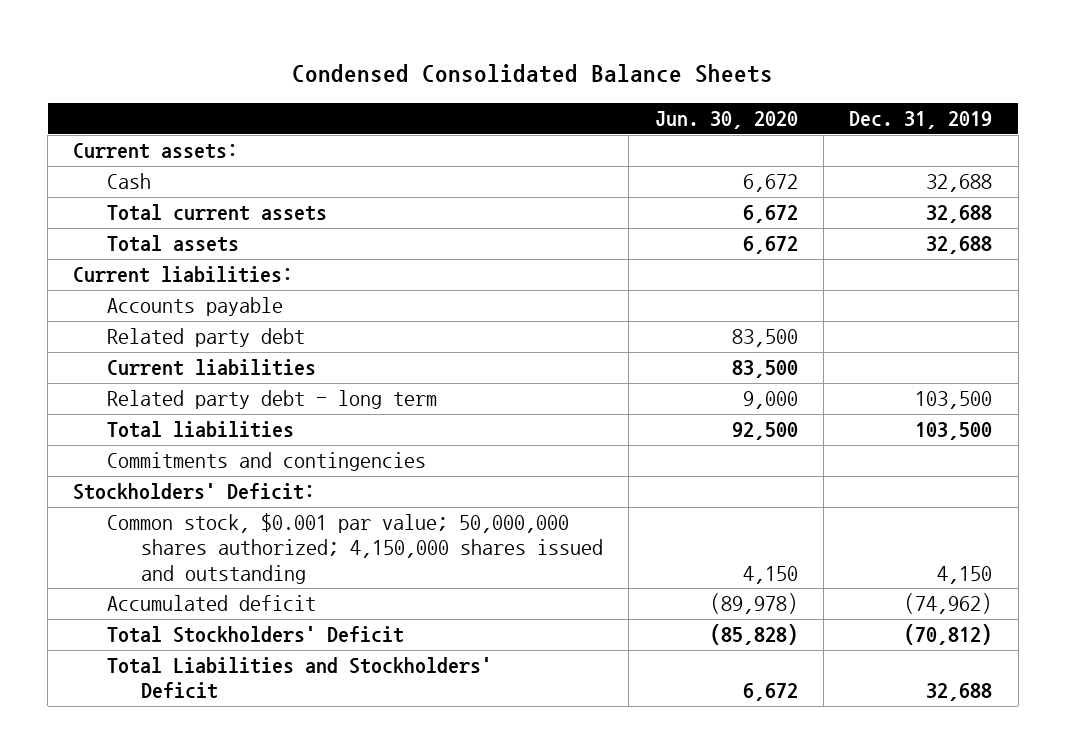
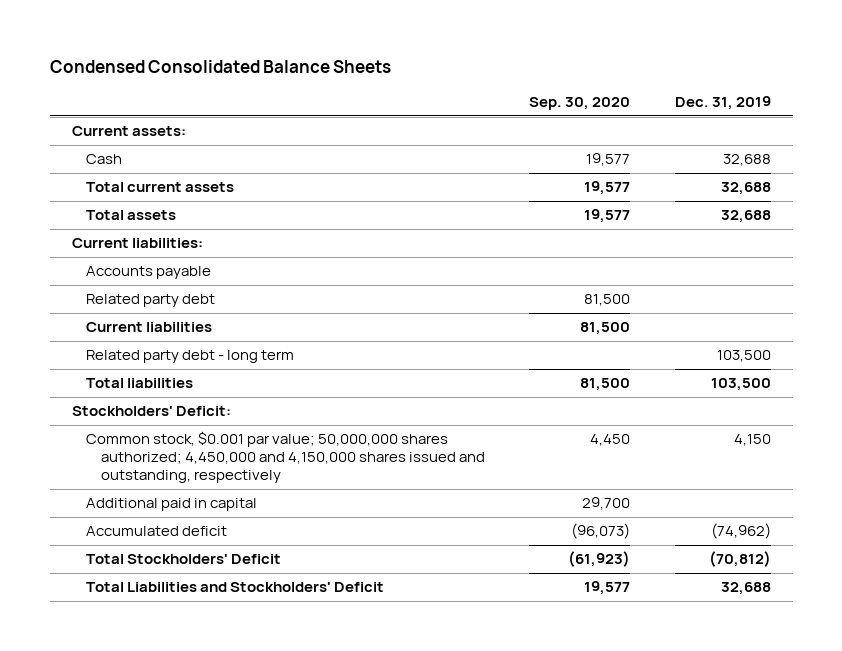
- | Jun. 30, 2020 | Dec. 31, 2019
+ | Sep. 30, 2020 | Dec. 31, 2019
- Commitments and contingencies
- Common stock, $0.001 par value; 50,000,000 shares authorized; 4,150,000 shares issued and outstanding | 4,150 | 4,150
+ Common stock, $0.001 par value; 50,000,000 shares authorized; 4,450,000 and 4,150,000 shares issued and outstanding, respectively | 4,450 | 4,150
+ Additional paid in capital | 29,700 |

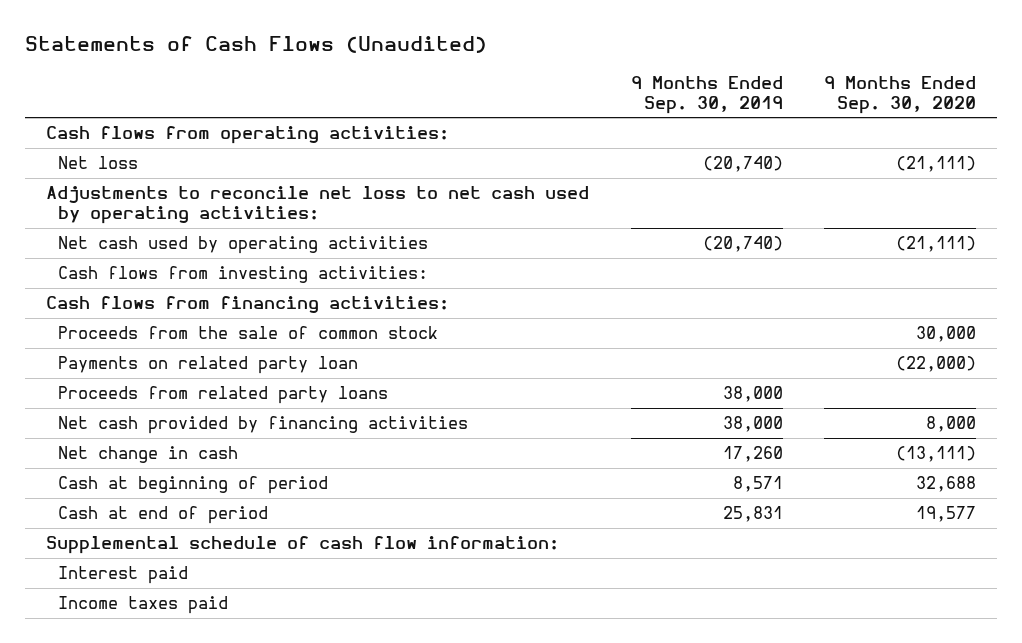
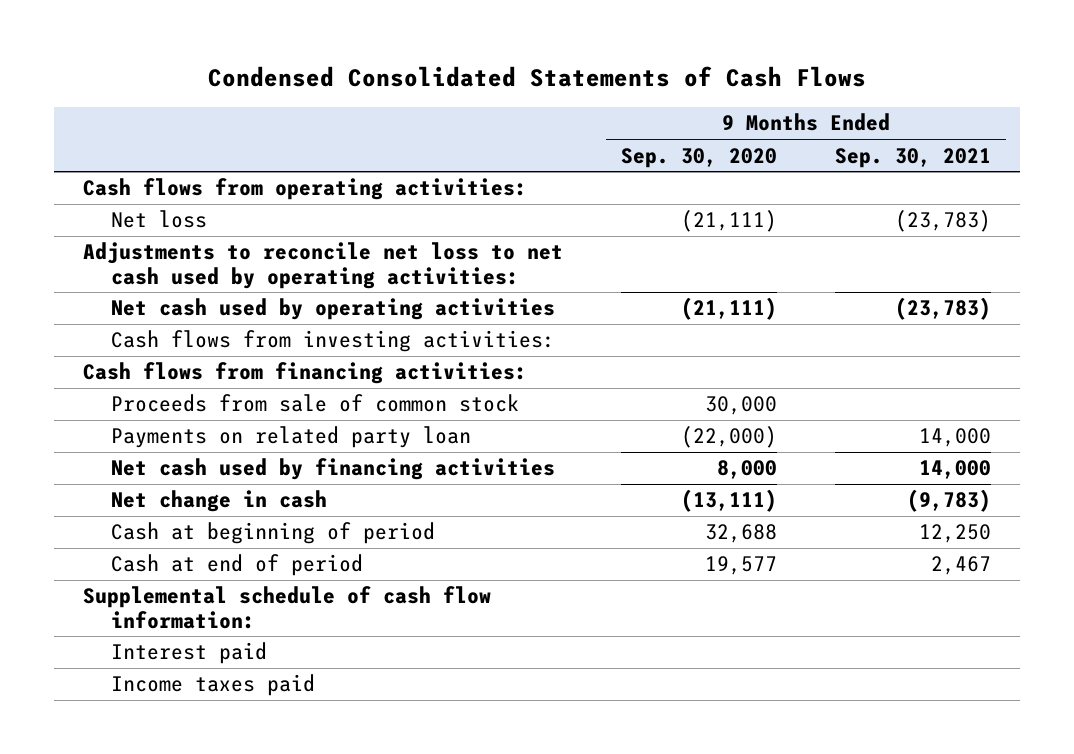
- Statements of Cash Flows (Unaudited)
+ Condensed Consolidated Statements of Cash Flows
- | 9 Months Ended Sep. 30, 2019 | 9 Months Ended Sep. 30, 2020
+ | 9 Months Ended Sep. 30, 2020 | 9 Months Ended Sep. 30, 2021
- Proceeds from the sale of common stock | | 30,000
+ Proceeds from sale of common stock | 30,000 |
- Proceeds from related party loans | 38,000 |
- Net cash provided by financing activities | 38,000 | 8,000
+ Net cash used by financing activities | 8,000 | 14,000

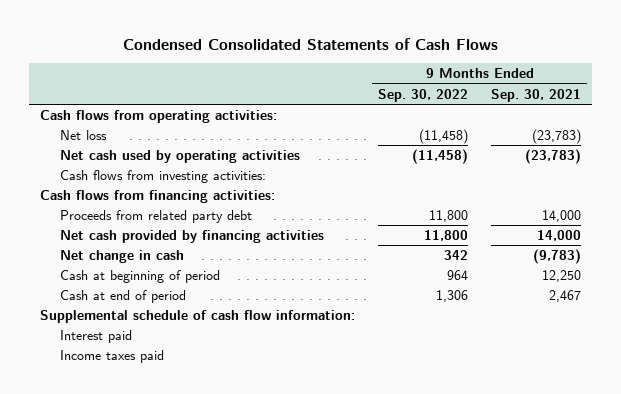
- | 9 Months Ended Sep. 30, 2020 | 9 Months Ended Sep. 30, 2021
+ | 9 Months Ended Sep. 30, 2022 | 9 Months Ended Sep. 30, 2021
- Adjustments to reconcile net loss to net cash used by operating activities:
- Proceeds from sale of common stock | 30,000 |
- Payments on related party loan | (22,000) | 14,000
- Net cash used by financing activities | 8,000 | 14,000
+ Proceeds from related party debt | 11,800 | 14,000
+ Net cash provided by financing activities | 11,800 | 14,000

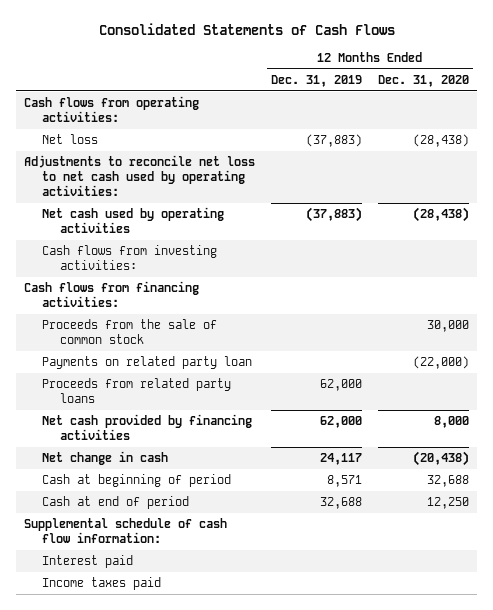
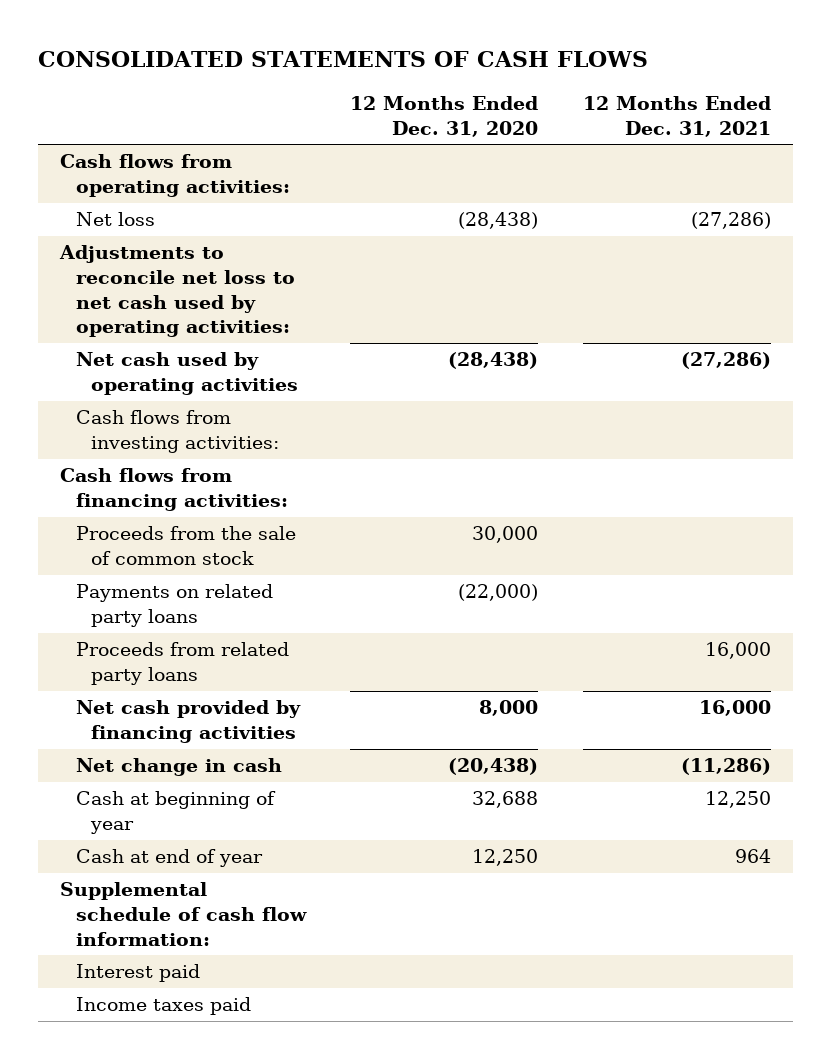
- Consolidated Statements of Cash Flows
+ CONSOLIDATED STATEMENTS OF CASH FLOWS
- | 12 Months Ended Dec. 31, 2019 | 12 Months Ended Dec. 31, 2020
+ | 12 Months Ended Dec. 31, 2020 | 12 Months Ended Dec. 31, 2021
- Payments on related party loan | | (22,000)
+ Payments on related party loans | (22,000) |
- Cash at beginning of period | 8,571 | 32,688
- Cash at end of period | 32,688 | 12,250
+ Cash at beginning of year | 32,688 | 12,250
+ Cash at end of year | 12,250 | 964

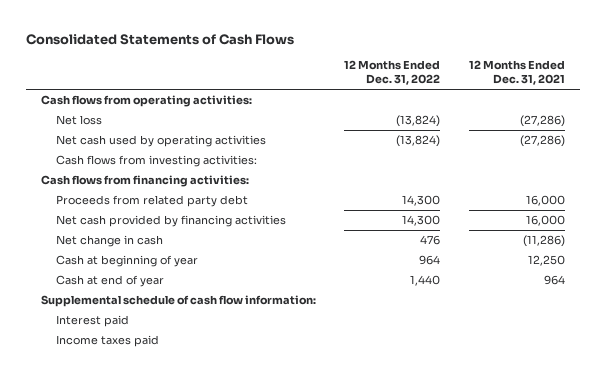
- CONSOLIDATED STATEMENTS OF CASH FLOWS
+ Consolidated Statements of Cash Flows
- | 12 Months Ended Dec. 31, 2020 | 12 Months Ended Dec. 31, 2021
+ | 12 Months Ended Dec. 31, 2022 | 12 Months Ended Dec. 31, 2021
- Adjustments to reconcile net loss to net cash used by operating activities:
- Proceeds from the sale of common stock | 30,000 |
- Payments on related party loans | (22,000) |
- Proceeds from related party loans | | 16,000
+ Proceeds from related party debt | 14,300 | 16,000

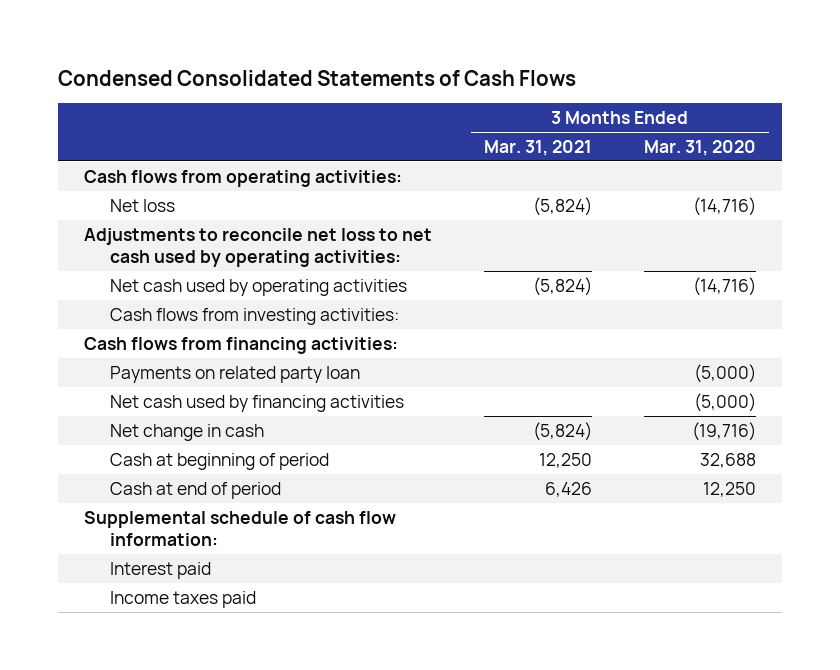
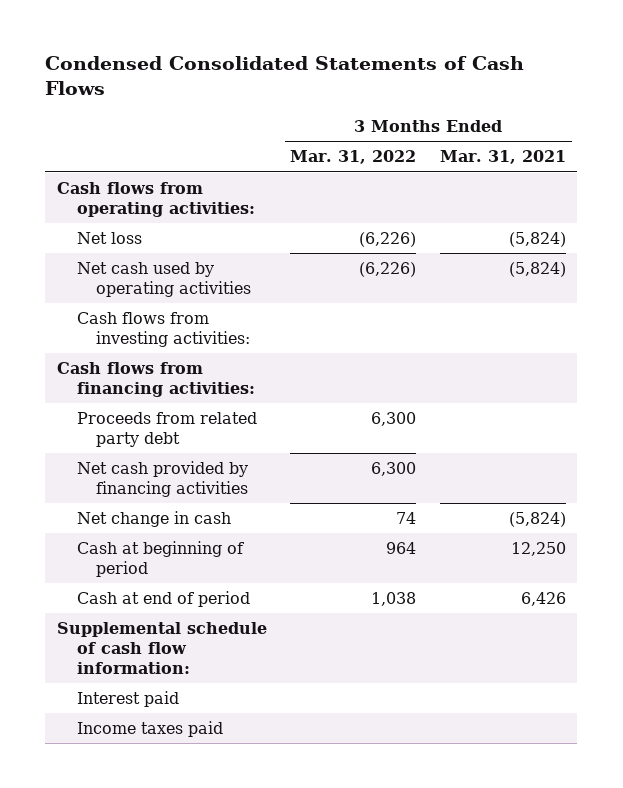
- | 3 Months Ended Mar. 31, 2021 | 3 Months Ended Mar. 31, 2020
+ | 3 Months Ended Mar. 31, 2022 | 3 Months Ended Mar. 31, 2021
- Adjustments to reconcile net loss to net cash used by operating activities:
- Payments on related party loan | | (5,000)
- Net cash used by financing activities | | (5,000)
+ Proceeds from related party debt | 6,300 |
+ Net cash provided by financing activities | 6,300 |

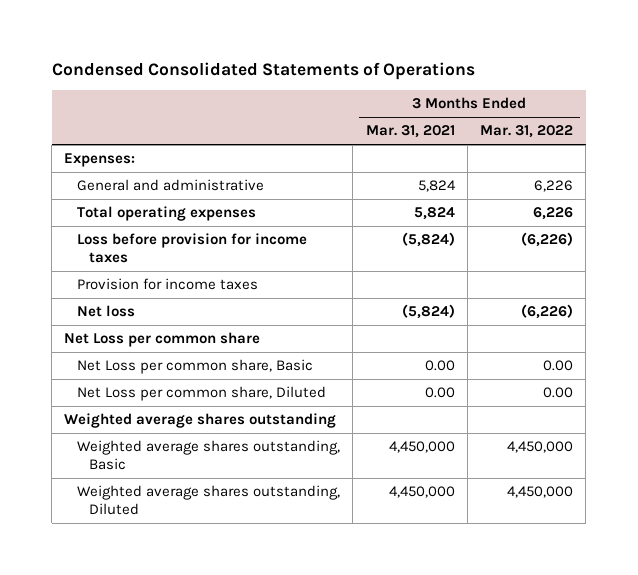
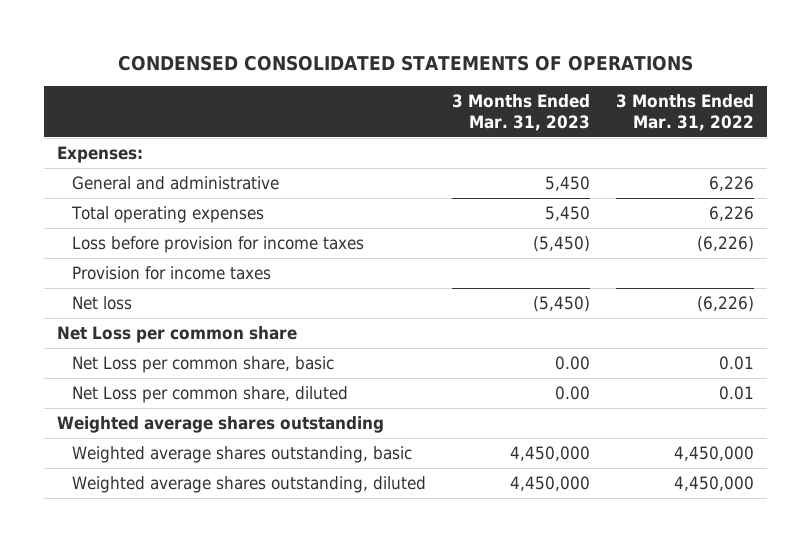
- Condensed Consolidated Statements of Operations
+ CONDENSED CONSOLIDATED STATEMENTS OF OPERATIONS
- | 3 Months Ended Mar. 31, 2021 | 3 Months Ended Mar. 31, 2022
+ | 3 Months Ended Mar. 31, 2023 | 3 Months Ended Mar. 31, 2022
- Net Loss per common share, Basic | 0.00 | 0.00
- Net Loss per common share, Diluted | 0.00 | 0.00
+ Net Loss per common share, basic | 0.00 | 0.01
+ Net Loss per common share, diluted | 0.00 | 0.01
- Weighted average shares outstanding, Basic | 4,450,000 | 4,450,000
- Weighted average shares outstanding, Diluted | 4,450,000 | 4,450,000
+ Weighted average shares outstanding, basic | 4,450,000 | 4,450,000
+ Weighted average shares outstanding, diluted | 4,450,000 | 4,450,000

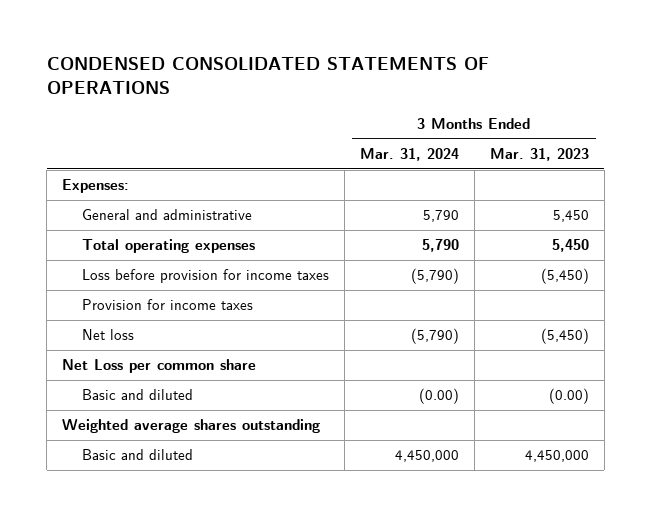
- | 3 Months Ended Mar. 31, 2023 | 3 Months Ended Mar. 31, 2022
+ | 3 Months Ended Mar. 31, 2024 | 3 Months Ended Mar. 31, 2023
- Net Loss per common share, basic | 0.00 | 0.01
- Net Loss per common share, diluted | 0.00 | 0.01
+ Basic and diluted | (0.00) | (0.00)
- Weighted average shares outstanding, basic | 4,450,000 | 4,450,000
- Weighted average shares outstanding, diluted | 4,450,000 | 4,450,000
+ Basic and diluted | 4,450,000 | 4,450,000

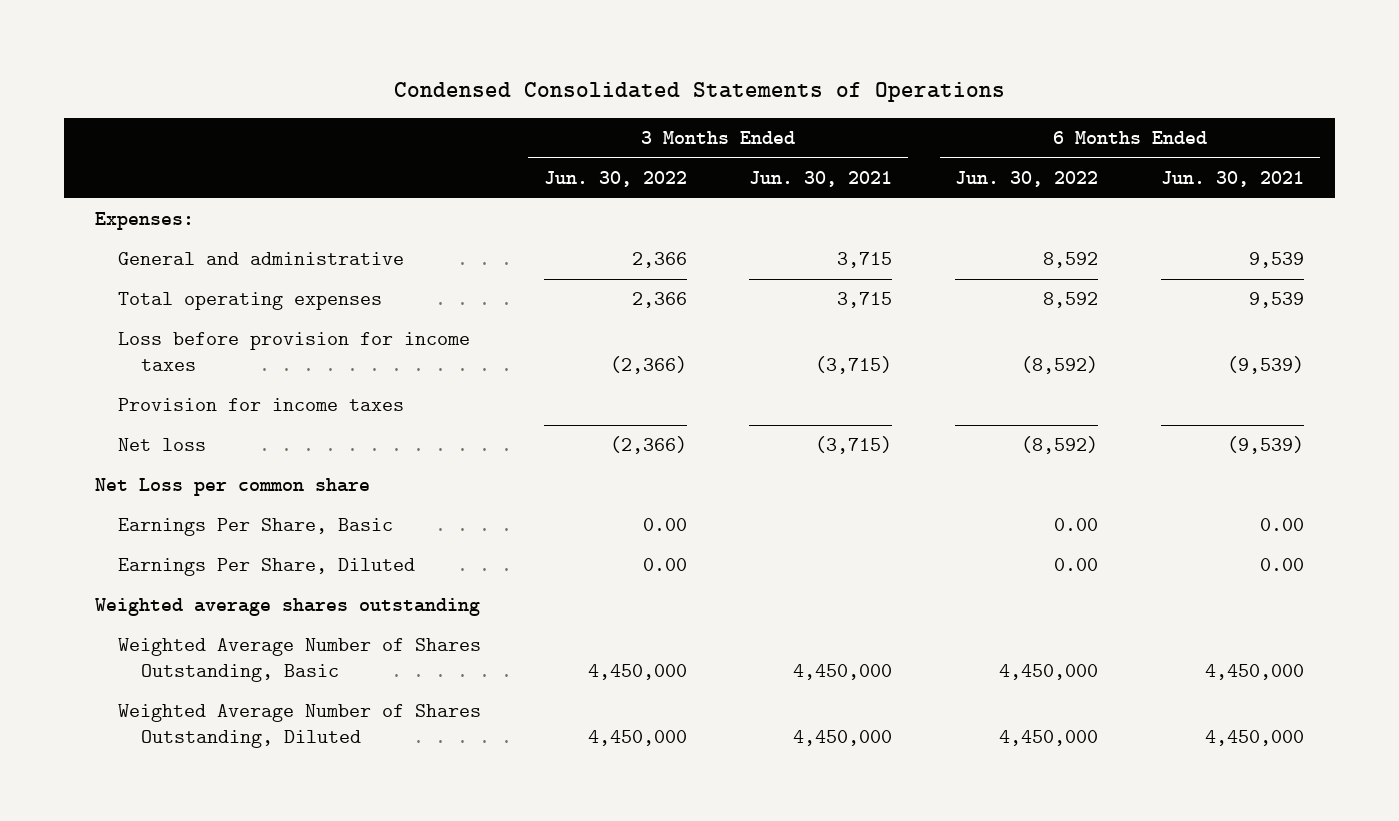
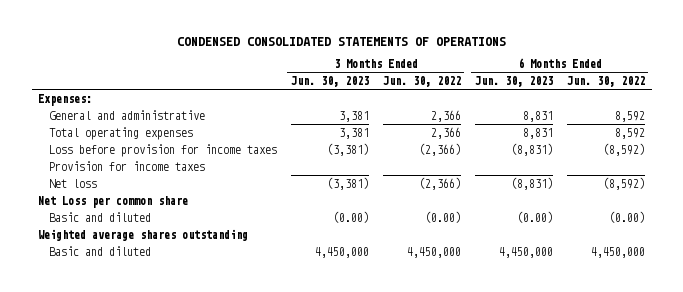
- Condensed Consolidated Statements of Operations
+ CONDENSED CONSOLIDATED STATEMENTS OF OPERATIONS
- | 3 Months Ended Jun. 30, 2022 | 3 Months Ended Jun. 30, 2021 | 6 Months Ended Jun. 30, 2022 | 6 Months Ended Jun. 30, 2021
+ | 3 Months Ended Jun. 30, 2023 | 3 Months Ended Jun. 30, 2022 | 6 Months Ended Jun. 30, 2023 | 6 Months Ended Jun. 30, 2022
- Earnings Per Share, Basic | 0.00 | | 0.00 | 0.00
- Earnings Per Share, Diluted | 0.00 | | 0.00 | 0.00
+ Basic and diluted | (0.00) | (0.00) | (0.00) | (0.00)
- Weighted Average Number of Shares Outstanding, Basic | 4,450,000 | 4,450,000 | 4,450,000 | 4,450,000
- Weighted Average Number of Shares Outstanding, Diluted | 4,450,000 | 4,450,000 | 4,450,000 | 4,450,000
+ Basic and diluted | 4,450,000 | 4,450,000 | 4,450,000 | 4,450,000

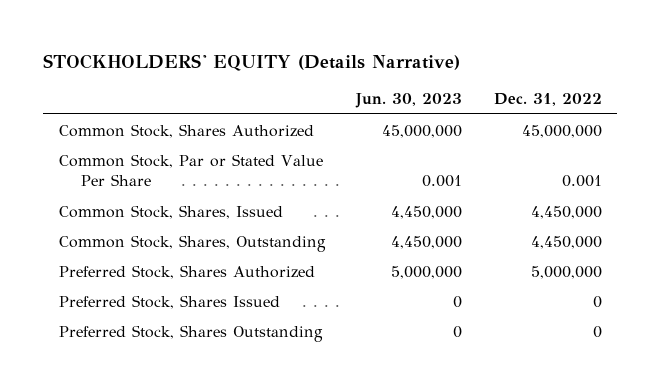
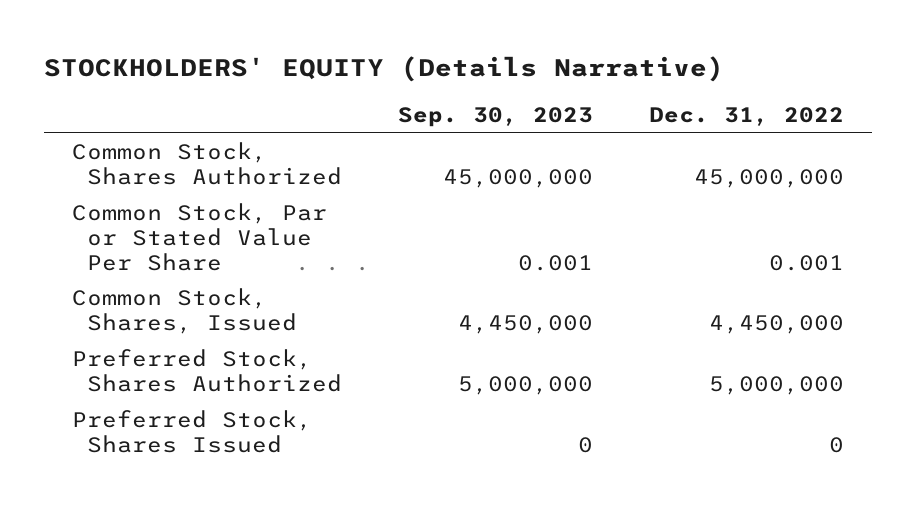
- | Jun. 30, 2023 | Dec. 31, 2022
+ | Sep. 30, 2023 | Dec. 31, 2022
- Common Stock, Shares, Outstanding | 4,450,000 | 4,450,000
- Preferred Stock, Shares Outstanding | 0 | 0

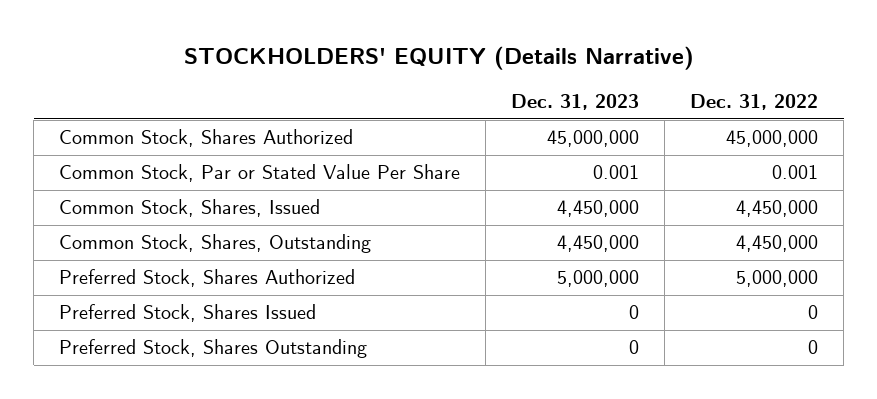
- | Sep. 30, 2023 | Dec. 31, 2022
+ | Dec. 31, 2023 | Dec. 31, 2022
+ Common Stock, Shares, Outstanding | 4,450,000 | 4,450,000
+ Preferred Stock, Shares Outstanding | 0 | 0

